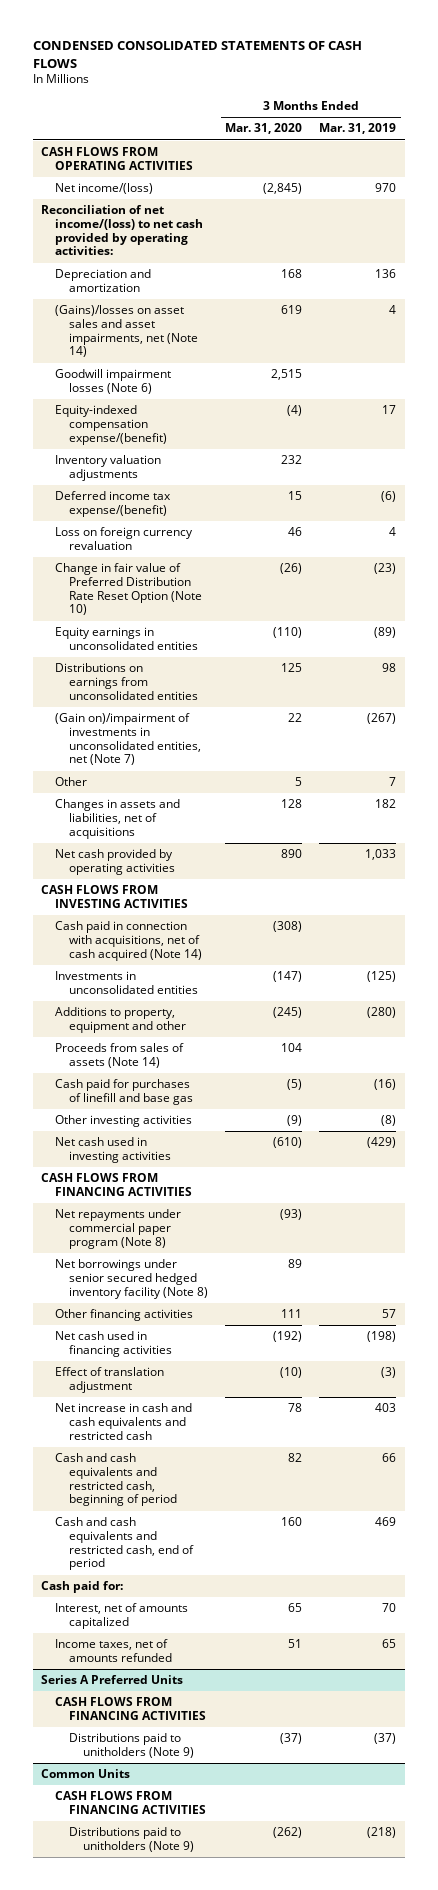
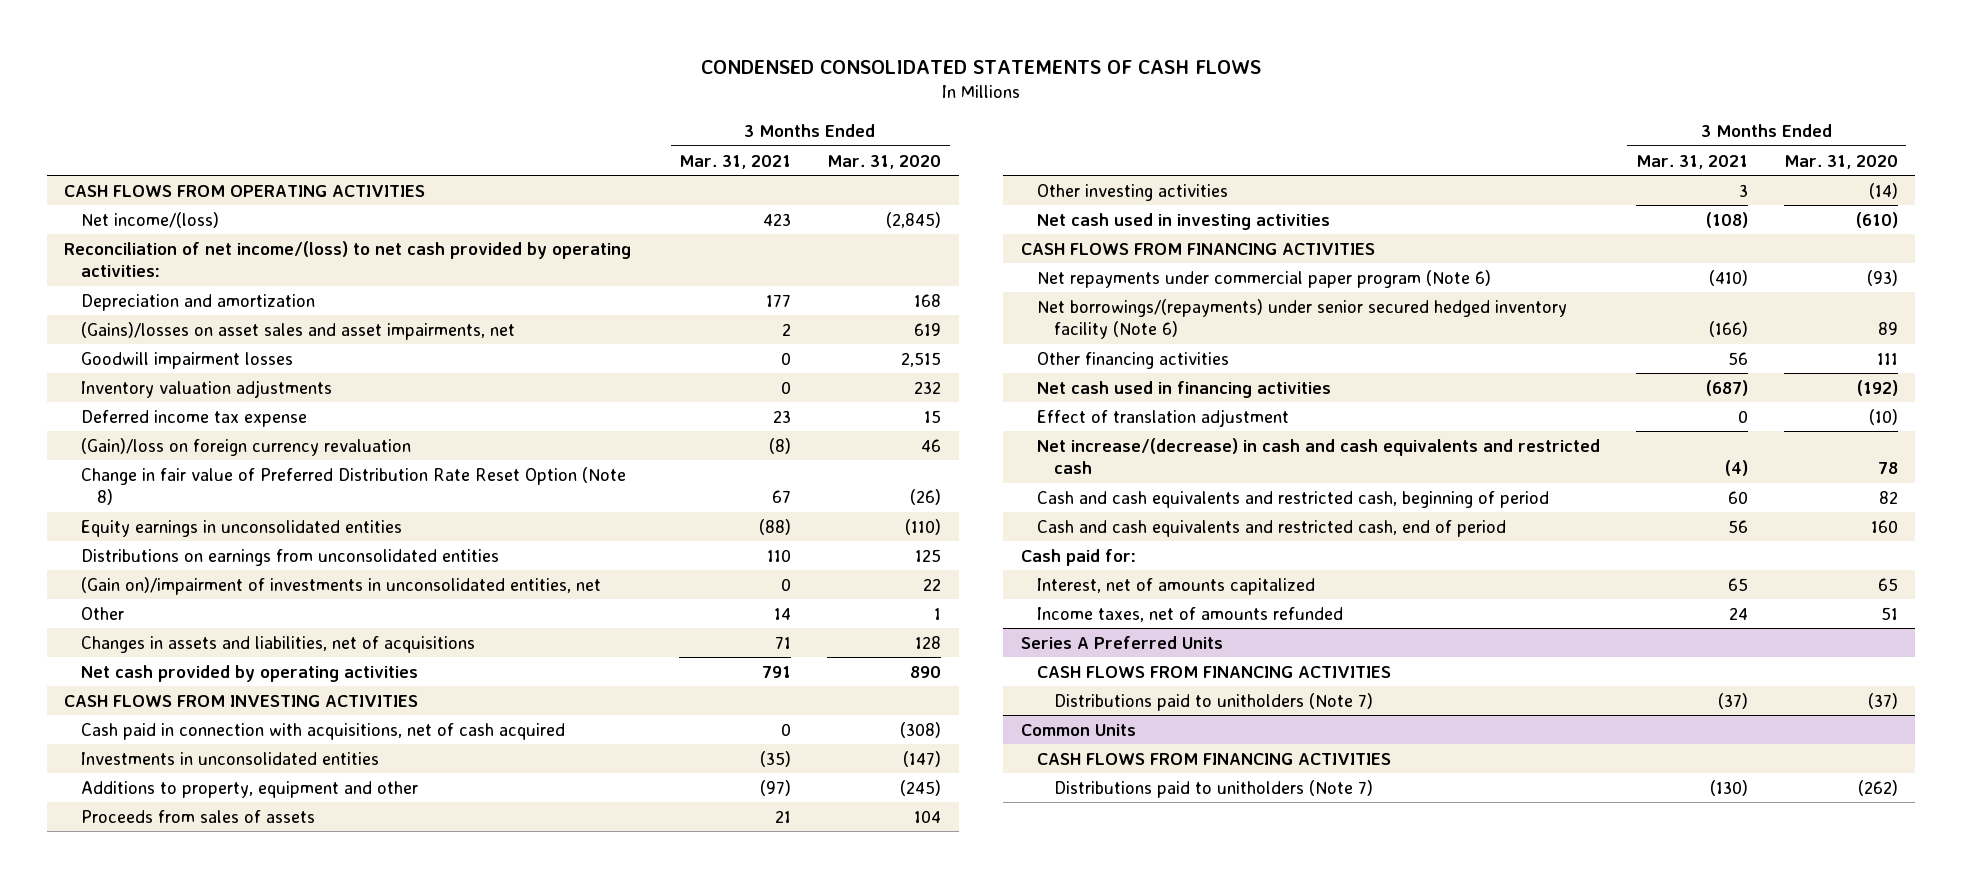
- | 3 Months Ended Mar. 31, 2020 | 3 Months Ended Mar. 31, 2019
+ | 3 Months Ended Mar. 31, 2021 | 3 Months Ended Mar. 31, 2020
- (Gains)/losses on asset sales and asset impairments, net (Note 14) | 619 | 4
- Goodwill impairment losses (Note 6) | 2,515 |
- Equity-indexed compensation expense/(benefit) | (4) | 17
+ (Gains)/losses on asset sales and asset impairments, net | 2 | 619
+ Goodwill impairment losses | 0 | 2,515
- Deferred income tax expense/(benefit) | 15 | (6)
- Loss on foreign currency revaluation | 46 | 4
- Change in fair value of Preferred Distribution Rate Reset Option (Note 10) | (26) | (23)
+ Deferred income tax expense | 23 | 15
+ (Gain)/loss on foreign currency revaluation | (8) | 46
+ Change in fair value of Preferred Distribution Rate Reset Option (Note 8) | 67 | (26)
- (Gain on)/impairment of investments in unconsolidated entities, net (Note 7) | 22 | (267)
- Other | 5 | 7
+ (Gain on)/impairment of investments in unconsolidated entities, net | 0 | 22
+ Other | 14 | 1
- Cash paid in connection with acquisitions, net of cash acquired (Note 14) | (308) |
+ Cash paid in connection with acquisitions, net of cash acquired | 0 | (308)
- Proceeds from sales of assets (Note 14) | 104 |
- Cash paid for purchases of linefill and base gas | (5) | (16)
- Other investing activities | (9) | (8)
+ Proceeds from sales of assets | 21 | 104
+ Other investing activities | 3 | (14)
- Net repayments under commercial paper program (Note 8) | (93) |
- Net borrowings under senior secured hedged inventory facility (Note 8) | 89 |
+ Net repayments under commercial paper program (Note 6) | (410) | (93)
+ Net borrowings/(repayments) under senior secured hedged inventory facility (Note 6) | (166) | 89
- Net increase in cash and cash equivalents and restricted cash | 78 | 403
+ Net increase/(decrease) in cash and cash equivalents and restricted cash | (4) | 78
@ Series A Preferred Units
- Distributions paid to unitholders (Note 9) | (37) | (37)
+ Distributions paid to unitholders (Note 7) | (37) | (37)
@ Common Units
- Distributions paid to unitholders (Note 9) | (262) | (218)
+ Distributions paid to unitholders (Note 7) | (130) | (262)

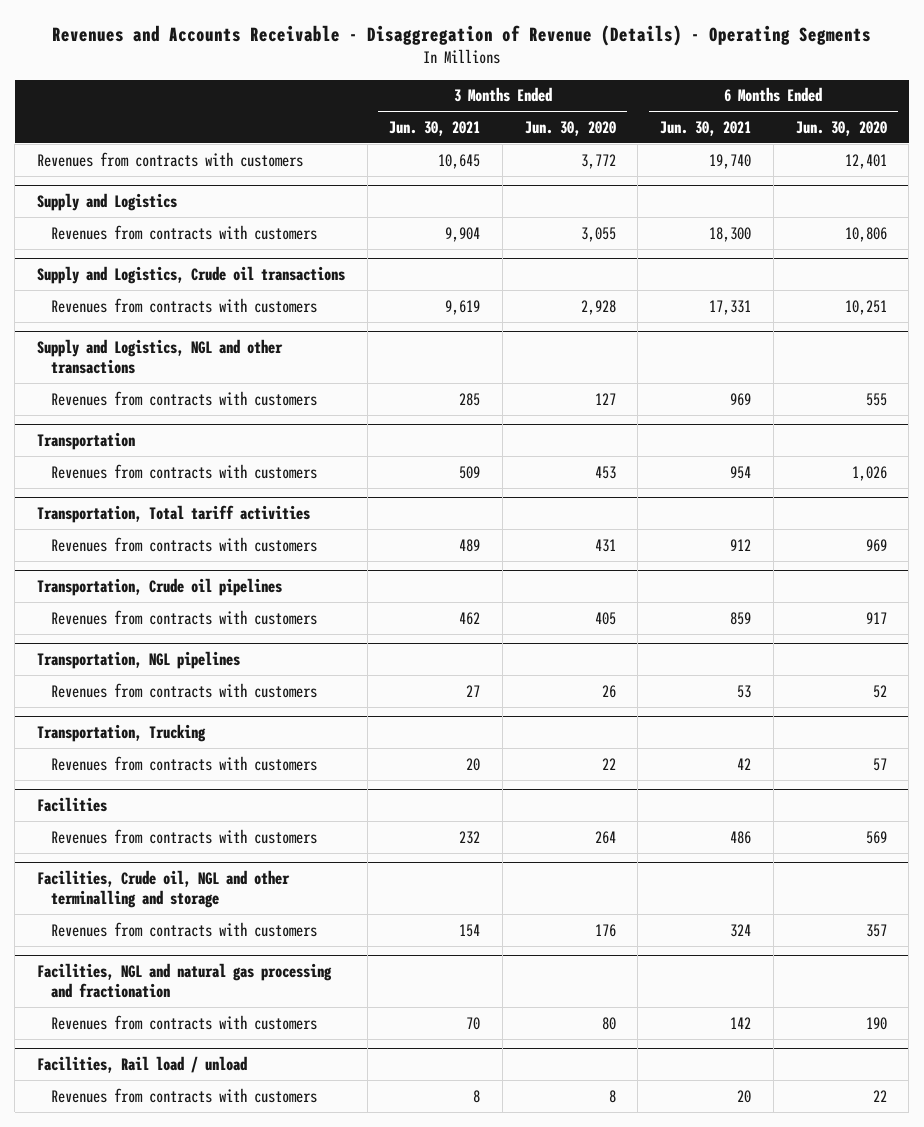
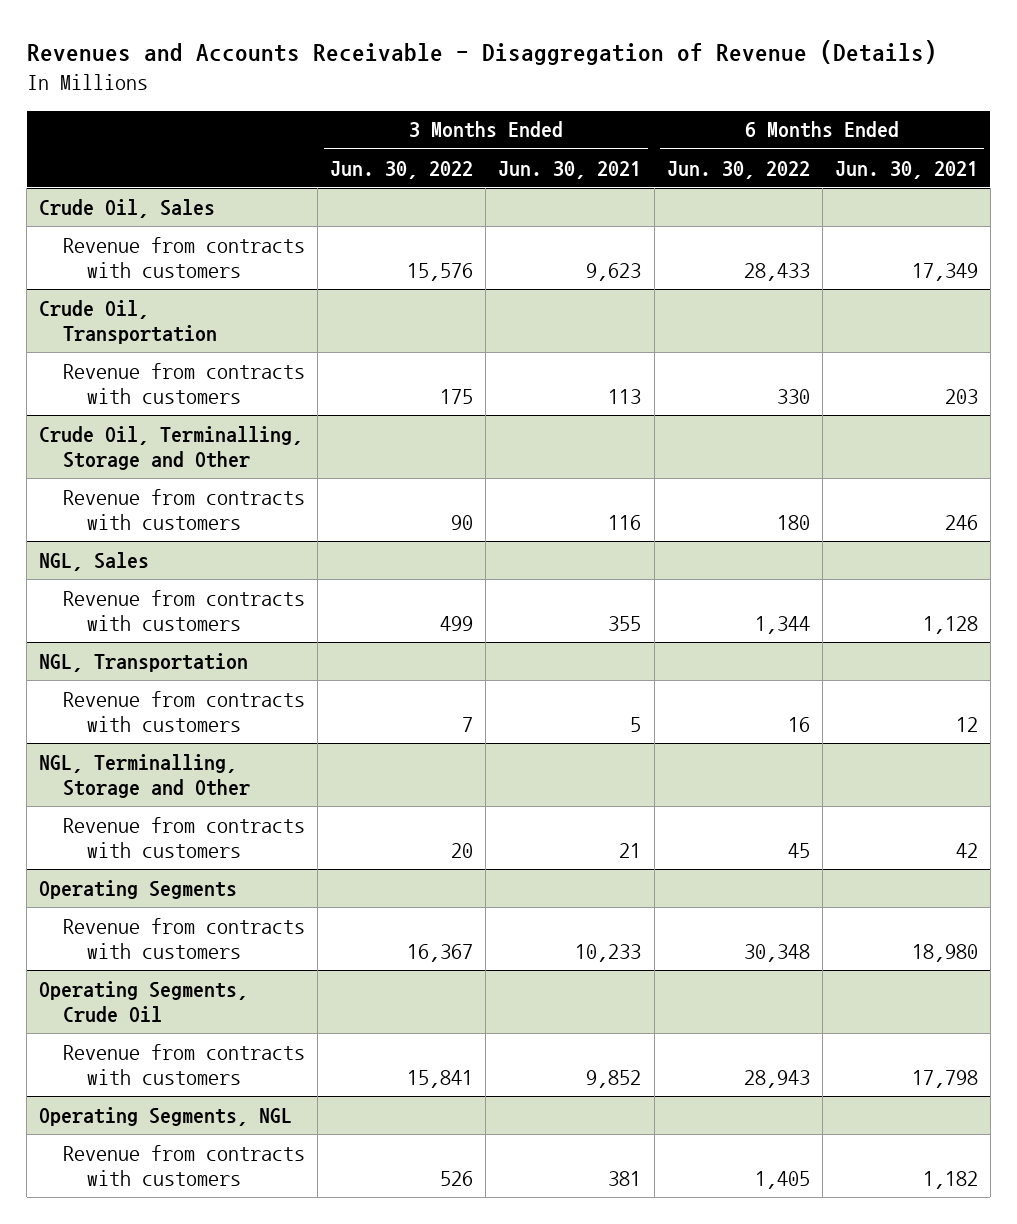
- Revenues and Accounts Receivable - Disaggregation of Revenue (Details) - Operating Segments
+ Revenues and Accounts Receivable - Disaggregation of Revenue (Details)
- | 3 Months Ended Jun. 30, 2021 | 3 Months Ended Jun. 30, 2020 | 6 Months Ended Jun. 30, 2021 | 6 Months Ended Jun. 30, 2020
+ | 3 Months Ended Jun. 30, 2022 | 3 Months Ended Jun. 30, 2021 | 6 Months Ended Jun. 30, 2022 | 6 Months Ended Jun. 30, 2021
- Revenues from contracts with customers | 10,645 | 3,772 | 19,740 | 12,401
- Supply and Logistics
- Revenues from contracts with customers | 9,904 | 3,055 | 18,300 | 10,806
- Supply and Logistics, Crude oil transactions
- Revenues from contracts with customers | 9,619 | 2,928 | 17,331 | 10,251
- Supply and Logistics, NGL and other transactions
- Revenues from contracts with customers | 285 | 127 | 969 | 555
- Transportation
- Revenues from contracts with customers | 509 | 453 | 954 | 1,026
- Transportation, Total tariff activities
- Revenues from contracts with customers | 489 | 431 | 912 | 969
- Transportation, Crude oil pipelines
- Revenues from contracts with customers | 462 | 405 | 859 | 917
- Transportation, NGL pipelines
- Revenues from contracts with customers | 27 | 26 | 53 | 52
- Transportation, Trucking
- Revenues from contracts with customers | 20 | 22 | 42 | 57
- Facilities
- Revenues from contracts with customers | 232 | 264 | 486 | 569
- Facilities, Crude oil, NGL and other terminalling and storage
- Revenues from contracts with customers | 154 | 176 | 324 | 357
- Facilities, NGL and natural gas processing and fractionation
- Revenues from contracts with customers | 70 | 80 | 142 | 190
- Facilities, Rail load / unload
- Revenues from contracts with customers | 8 | 8 | 20 | 22
+ Crude Oil, Sales
+ Revenue from contracts with customers | 15,576 | 9,623 | 28,433 | 17,349
+ Crude Oil, Transportation
+ Revenue from contracts with customers | 175 | 113 | 330 | 203
+ Crude Oil, Terminalling, Storage and Other
+ Revenue from contracts with customers | 90 | 116 | 180 | 246
+ NGL, Sales
+ Revenue from contracts with customers | 499 | 355 | 1,344 | 1,128
+ NGL, Transportation
+ Revenue from contracts with customers | 7 | 5 | 16 | 12
+ NGL, Terminalling, Storage and Other
+ Revenue from contracts with customers | 20 | 21 | 45 | 42
+ Operating Segments
+ Revenue from contracts with customers | 16,367 | 10,233 | 30,348 | 18,980
+ Operating Segments, Crude Oil
+ Revenue from contracts with customers | 15,841 | 9,852 | 28,943 | 17,798
+ Operating Segments, NGL
+ Revenue from contracts with customers | 526 | 381 | 1,405 | 1,182

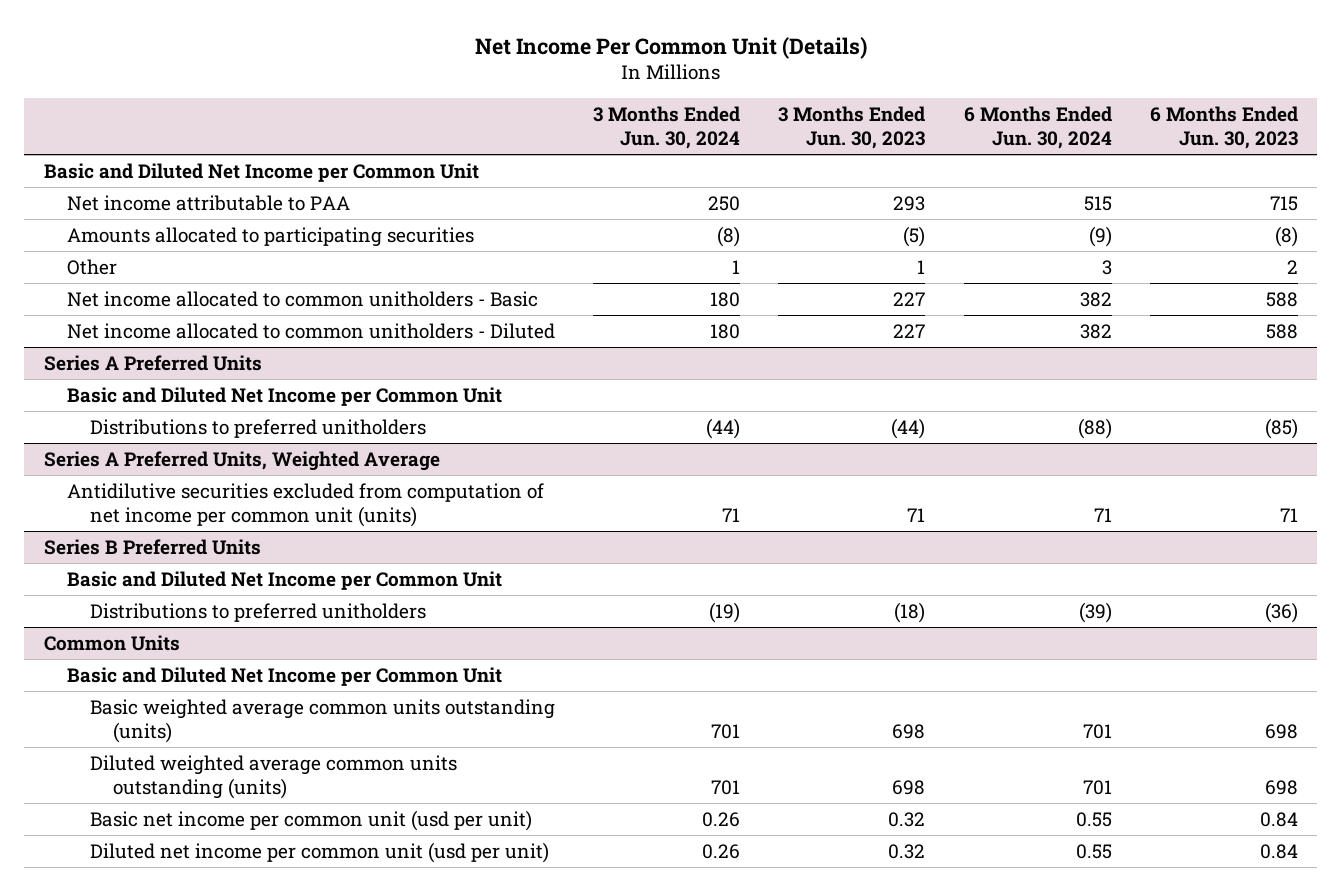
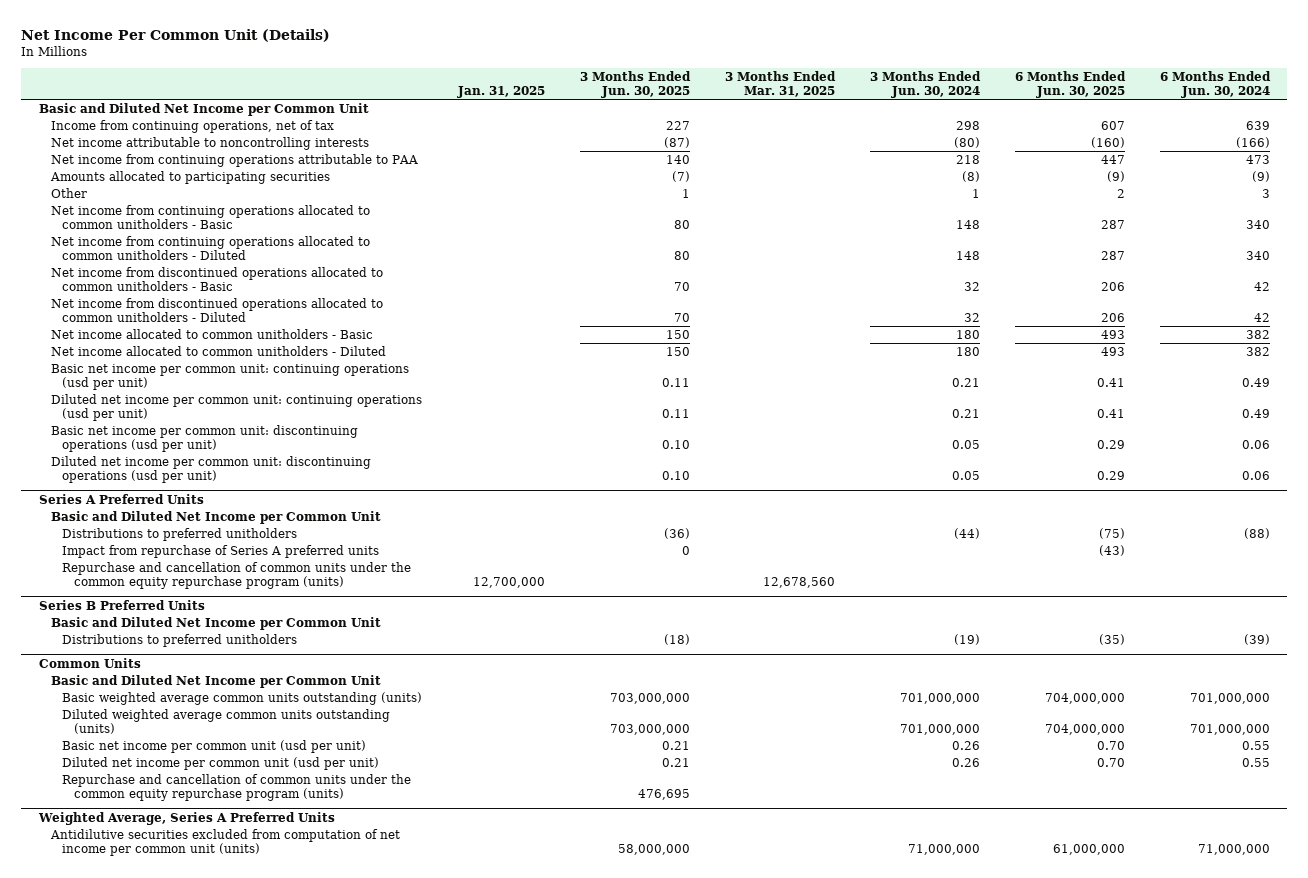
- | 3 Months Ended Jun. 30, 2024 | 3 Months Ended Jun. 30, 2023 | 6 Months Ended Jun. 30, 2024 | 6 Months Ended Jun. 30, 2023
+ | Jan. 31, 2025 | 3 Months Ended Jun. 30, 2025 | 3 Months Ended Mar. 31, 2025 | 3 Months Ended Jun. 30, 2024 | 6 Months Ended Jun. 30, 2025 | 6 Months Ended Jun. 30, 2024
- Net income attributable to PAA | 250 | 293 | 515 | 715
+ Income from continuing operations, net of tax | | 227 | | 298 | 607 | 639
+ Net income attributable to noncontrolling interests | | (87) | | (80) | (160) | (166)
+ Net income from continuing operations attributable to PAA | | 140 | | 218 | 447 | 473
+ Net income from continuing operations allocated to common unitholders - Basic | | 80 | | 148 | 287 | 340
+ Net income from continuing operations allocated to common unitholders - Diluted | | 80 | | 148 | 287 | 340
+ Net income from discontinued operations allocated to common unitholders - Basic | | 70 | | 32 | 206 | 42
+ Net income from discontinued operations allocated to common unitholders - Diluted | | 70 | | 32 | 206 | 42
+ Basic net income per common unit: continuing operations (usd per unit) | | 0.11 | | 0.21 | 0.41 | 0.49
+ Diluted net income per common unit: continuing operations (usd per unit) | | 0.11 | | 0.21 | 0.41 | 0.49
+ Basic net income per common unit: discontinuing operations (usd per unit) | | 0.10 | | 0.05 | 0.29 | 0.06
+ Diluted net income per common unit: discontinuing operations (usd per unit) | | 0.10 | | 0.05 | 0.29 | 0.06
- Series A Preferred Units, Weighted Average
- Antidilutive securities excluded from computation of net income per common unit (units) | 71 | 71 | 71 | 71
@ Series A Preferred Units
+ Impact from repurchase of Series A preferred units | | 0 | | | (43) |
+ Repurchase and cancellation of common units under the common equity repurchase program (units) | 12,700,000 | | 12,678,560 | | |
@ Common Units
- Basic weighted average common units outstanding (units) | 701 | 698 | 701 | 698
- Diluted weighted average common units outstanding (units) | 701 | 698 | 701 | 698
+ Basic weighted average common units outstanding (units) | | 703,000,000 | | 701,000,000 | 704,000,000 | 701,000,000
+ Diluted weighted average common units outstanding (units) | | 703,000,000 | | 701,000,000 | 704,000,000 | 701,000,000
+ Repurchase and cancellation of common units under the common equity repurchase program (units) | | 476,695 | | | |
+ Weighted Average, Series A Preferred Units
+ Antidilutive securities excluded from computation of net income per common unit (units) | | 58,000,000 | | 71,000,000 | 61,000,000 | 71,000,000

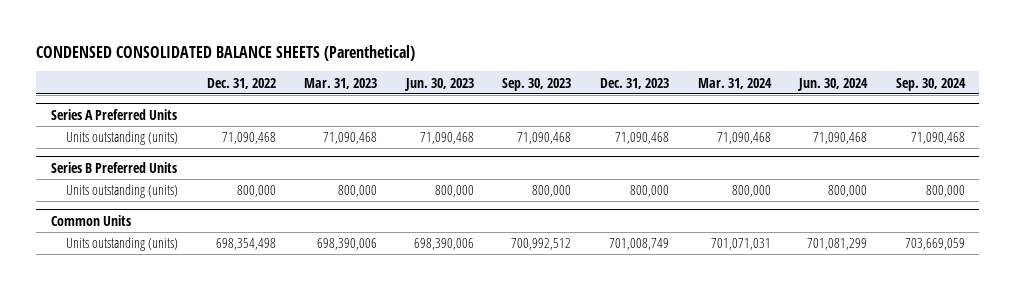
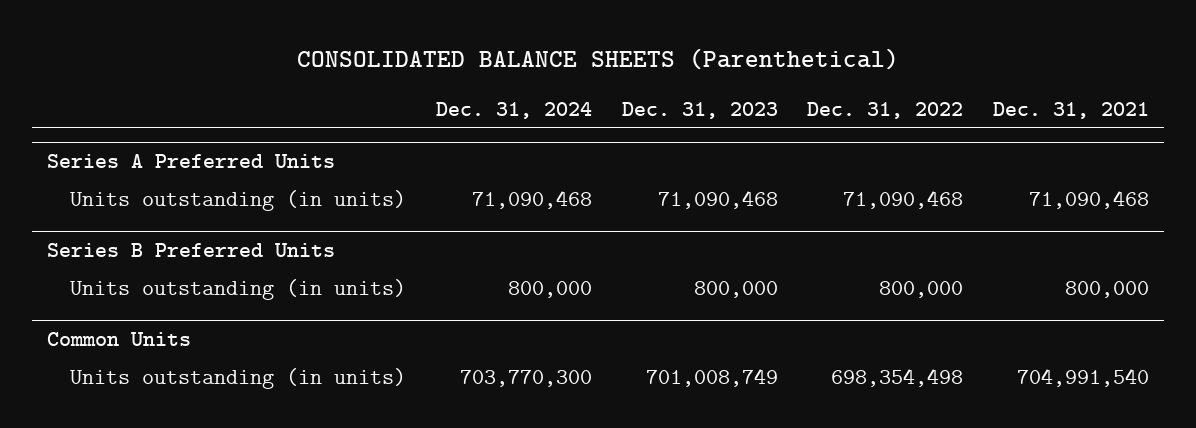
- CONDENSED CONSOLIDATED BALANCE SHEETS (Parenthetical)
+ CONSOLIDATED BALANCE SHEETS (Parenthetical)
- | Dec. 31, 2022 | Mar. 31, 2023 | Jun. 30, 2023 | Sep. 30, 2023 | Dec. 31, 2023 | Mar. 31, 2024 | Jun. 30, 2024 | Sep. 30, 2024
+ | Dec. 31, 2024 | Dec. 31, 2023 | Dec. 31, 2022 | Dec. 31, 2021
@ Series A Preferred Units
- Units outstanding (units) | 71,090,468 | 71,090,468 | 71,090,468 | 71,090,468 | 71,090,468 | 71,090,468 | 71,090,468 | 71,090,468
+ Units outstanding (in units) | 71,090,468 | 71,090,468 | 71,090,468 | 71,090,468
@ Series B Preferred Units
- Units outstanding (units) | 800,000 | 800,000 | 800,000 | 800,000 | 800,000 | 800,000 | 800,000 | 800,000
+ Units outstanding (in units) | 800,000 | 800,000 | 800,000 | 800,000
@ Common Units
- Units outstanding (units) | 698,354,498 | 698,390,006 | 698,390,006 | 700,992,512 | 701,008,749 | 701,071,031 | 701,081,299 | 703,669,059
+ Units outstanding (in units) | 703,770,300 | 701,008,749 | 698,354,498 | 704,991,540

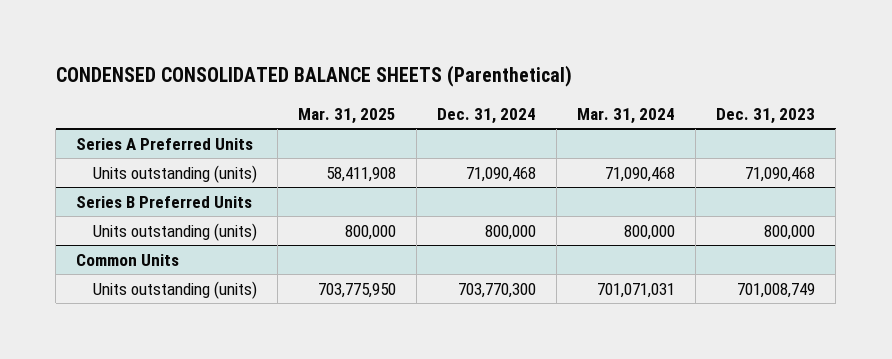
- CONSOLIDATED BALANCE SHEETS (Parenthetical)
+ CONDENSED CONSOLIDATED BALANCE SHEETS (Parenthetical)
- | Dec. 31, 2024 | Dec. 31, 2023 | Dec. 31, 2022 | Dec. 31, 2021
+ | Mar. 31, 2025 | Dec. 31, 2024 | Mar. 31, 2024 | Dec. 31, 2023
@ Series A Preferred Units
- Units outstanding (in units) | 71,090,468 | 71,090,468 | 71,090,468 | 71,090,468
+ Units outstanding (units) | 58,411,908 | 71,090,468 | 71,090,468 | 71,090,468
@ Series B Preferred Units
- Units outstanding (in units) | 800,000 | 800,000 | 800,000 | 800,000
+ Units outstanding (units) | 800,000 | 800,000 | 800,000 | 800,000
@ Common Units
- Units outstanding (in units) | 703,770,300 | 701,008,749 | 698,354,498 | 704,991,540
+ Units outstanding (units) | 703,775,950 | 703,770,300 | 701,071,031 | 701,008,749

